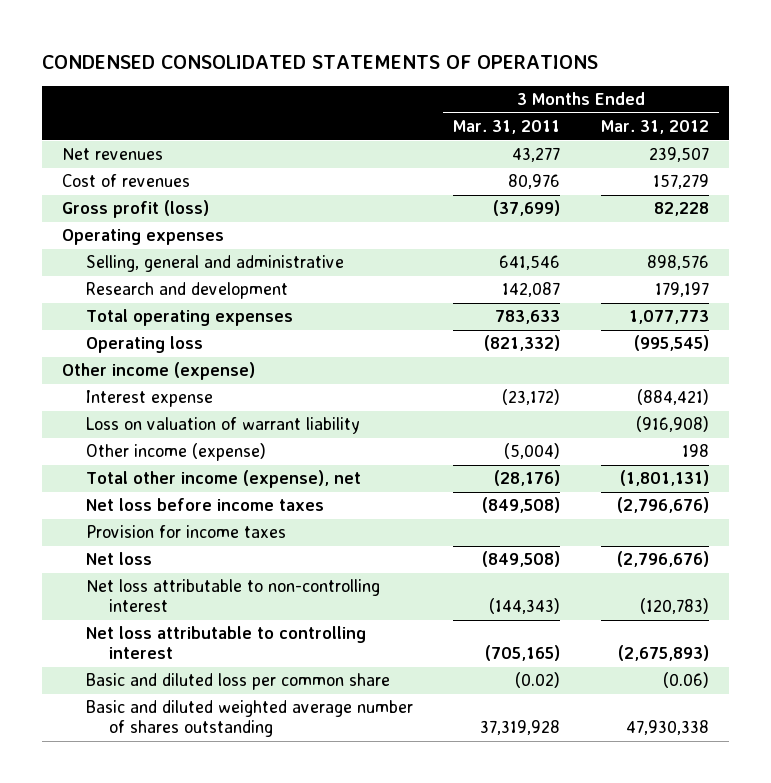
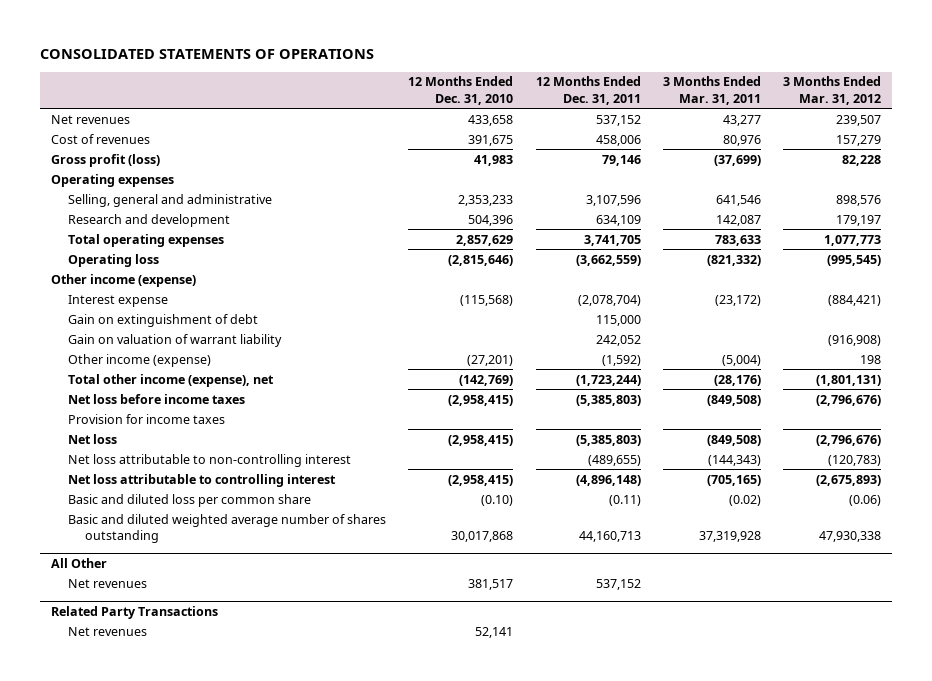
- CONDENSED CONSOLIDATED STATEMENTS OF OPERATIONS
+ CONSOLIDATED STATEMENTS OF OPERATIONS
- | 3 Months Ended Mar. 31, 2011 | 3 Months Ended Mar. 31, 2012
+ | 12 Months Ended Dec. 31, 2010 | 12 Months Ended Dec. 31, 2011 | 3 Months Ended Mar. 31, 2011 | 3 Months Ended Mar. 31, 2012
- Loss on valuation of warrant liability | | (916,908)
+ Gain on extinguishment of debt | | 115,000 | |
+ Gain on valuation of warrant liability | | 242,052 | | (916,908)
+ All Other
+ Net revenues | 381,517 | 537,152 | |
+ Related Party Transactions
+ Net revenues | 52,141 | | |

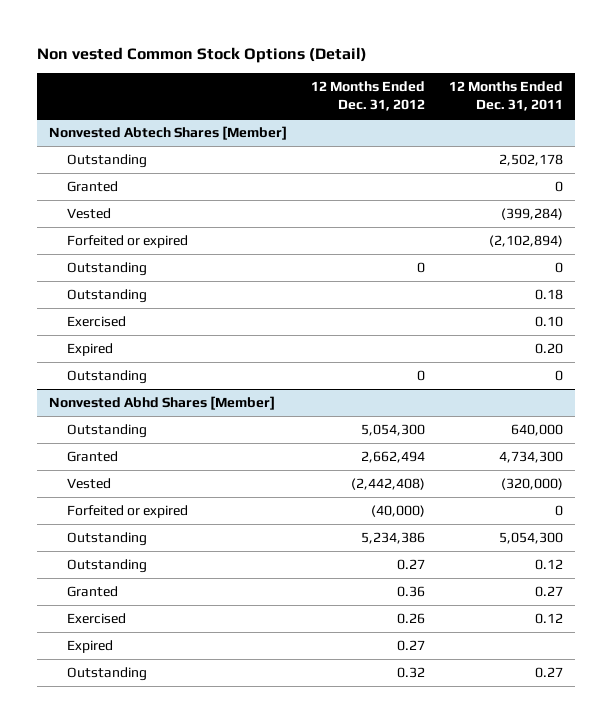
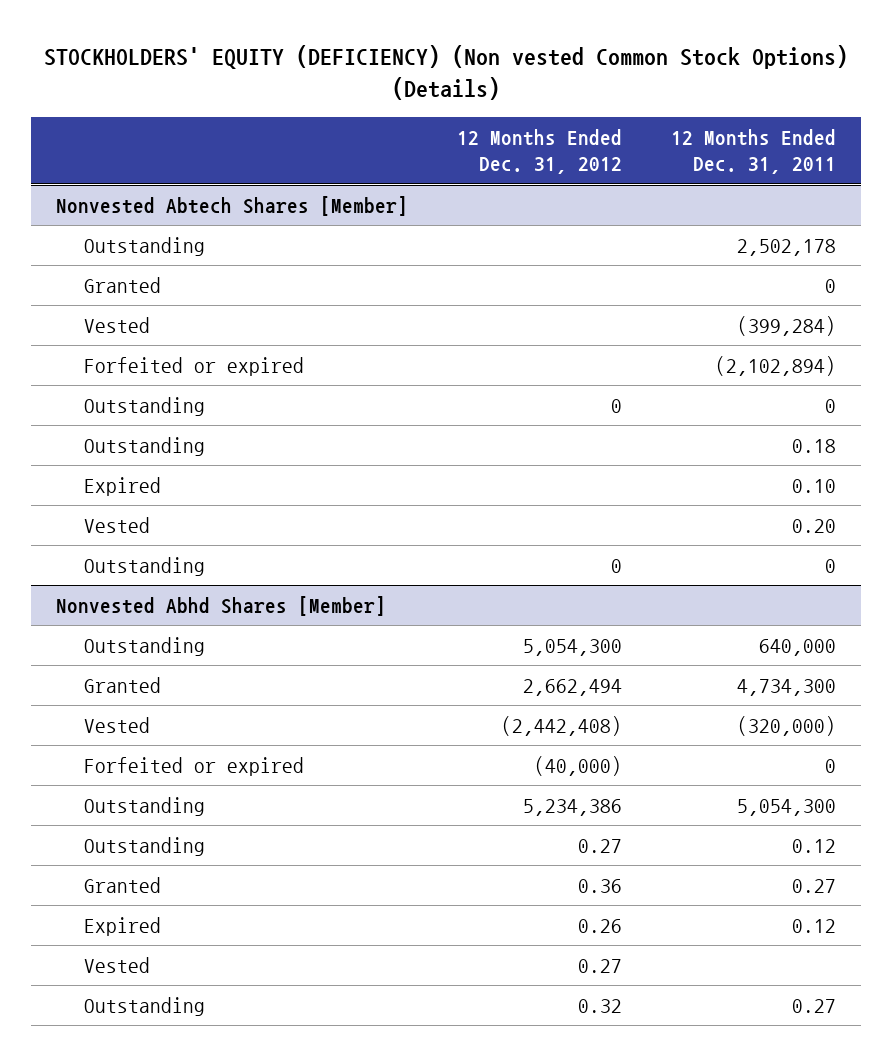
- Non vested Common Stock Options (Detail)
+ STOCKHOLDERS' EQUITY (DEFICIENCY) (Non vested Common Stock Options) (Details)
@ Nonvested Abtech Shares [Member]
- Exercised | | 0.10
- Expired | | 0.20
+ Expired | | 0.10
+ Vested | | 0.20
@ Nonvested Abhd Shares [Member]
- Exercised | 0.26 | 0.12
- Expired | 0.27 |
+ Expired | 0.26 | 0.12
+ Vested | 0.27 |

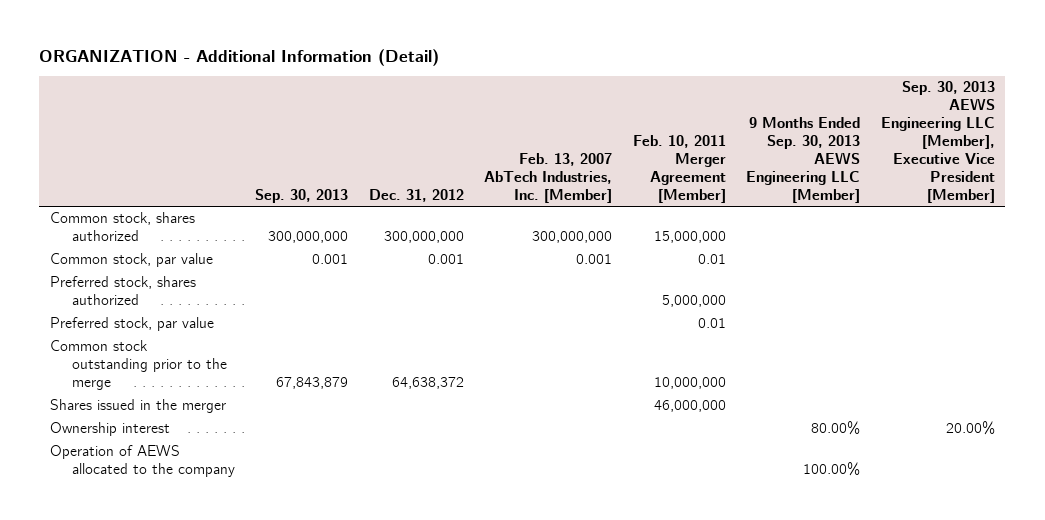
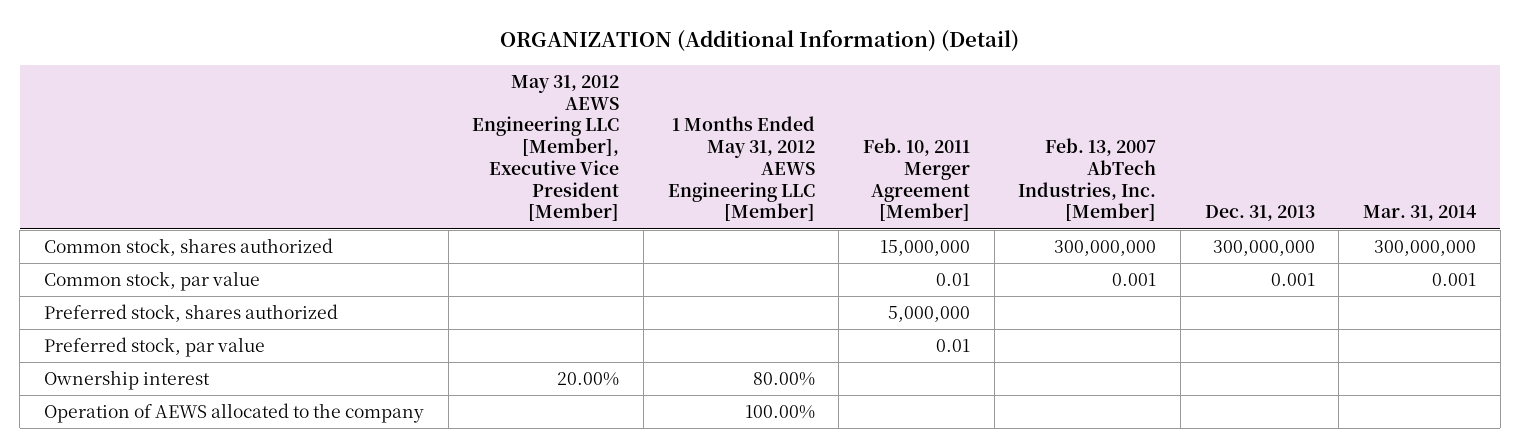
- ORGANIZATION - Additional Information (Detail)
+ ORGANIZATION (Additional Information) (Detail)
- | Sep. 30, 2013 | Dec. 31, 2012 | Feb. 13, 2007 AbTech Industries, Inc. [Member] | Feb. 10, 2011 Merger Agreement [Member] | 9 Months Ended Sep. 30, 2013 AEWS Engineering LLC [Member] | Sep. 30, 2013 AEWS Engineering LLC [Member], Executive Vice President [Member]
+ | May 31, 2012 AEWS Engineering LLC [Member], Executive Vice President [Member] | 1 Months Ended May 31, 2012 AEWS Engineering LLC [Member] | Feb. 10, 2011 Merger Agreement [Member] | Feb. 13, 2007 AbTech Industries, Inc. [Member] | Dec. 31, 2013 | Mar. 31, 2014
- Common stock outstanding prior to the merge | 67,843,879 | 64,638,372 | | 10,000,000 | |
- Shares issued in the merger | | | | 46,000,000 | |

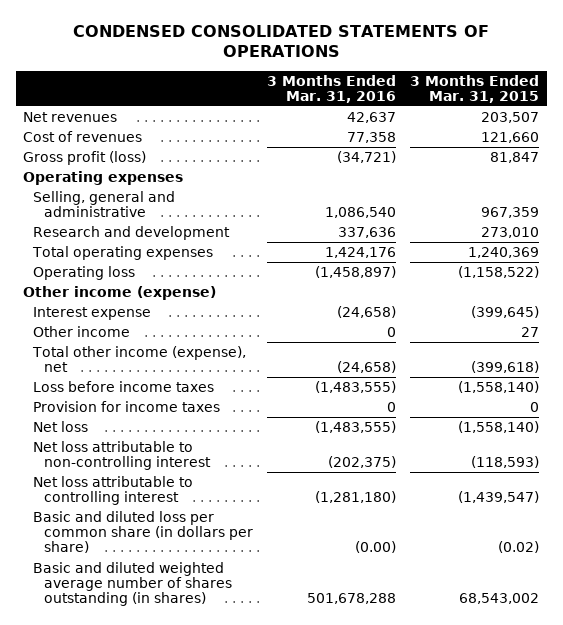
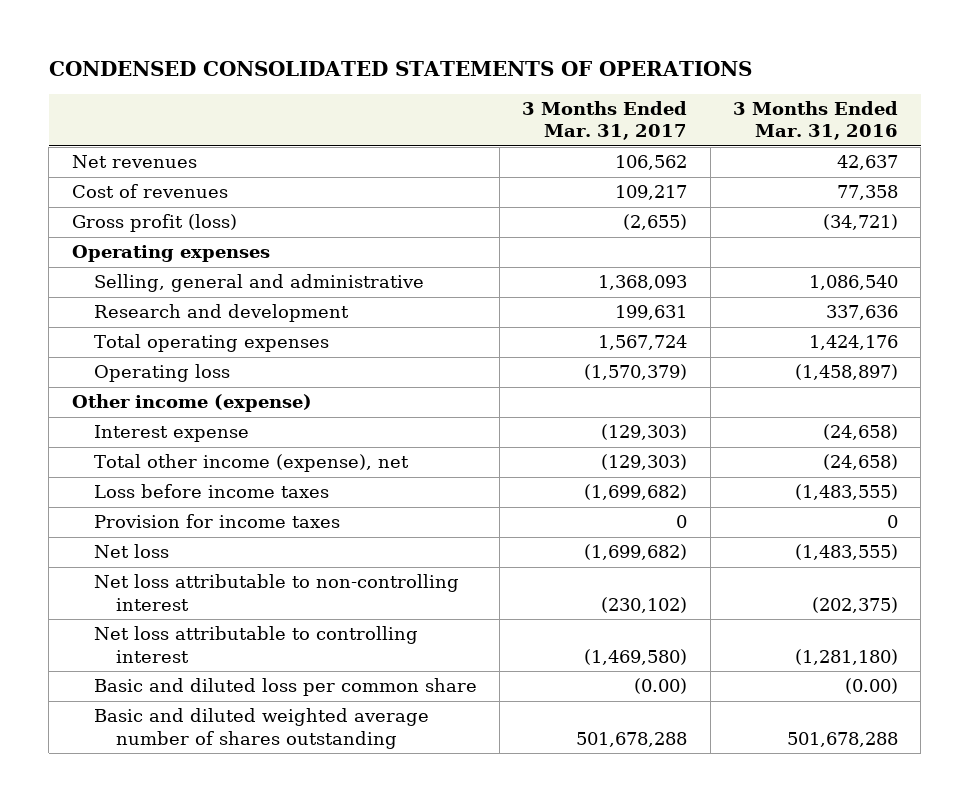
- | 3 Months Ended Mar. 31, 2016 | 3 Months Ended Mar. 31, 2015
+ | 3 Months Ended Mar. 31, 2017 | 3 Months Ended Mar. 31, 2016
- Other income | 0 | 27
- Basic and diluted loss per common share (in dollars per share) | (0.00) | (0.02)
- Basic and diluted weighted average number of shares outstanding (in shares) | 501,678,288 | 68,543,002
+ Basic and diluted loss per common share | (0.00) | (0.00)
+ Basic and diluted weighted average number of shares outstanding | 501,678,288 | 501,678,288

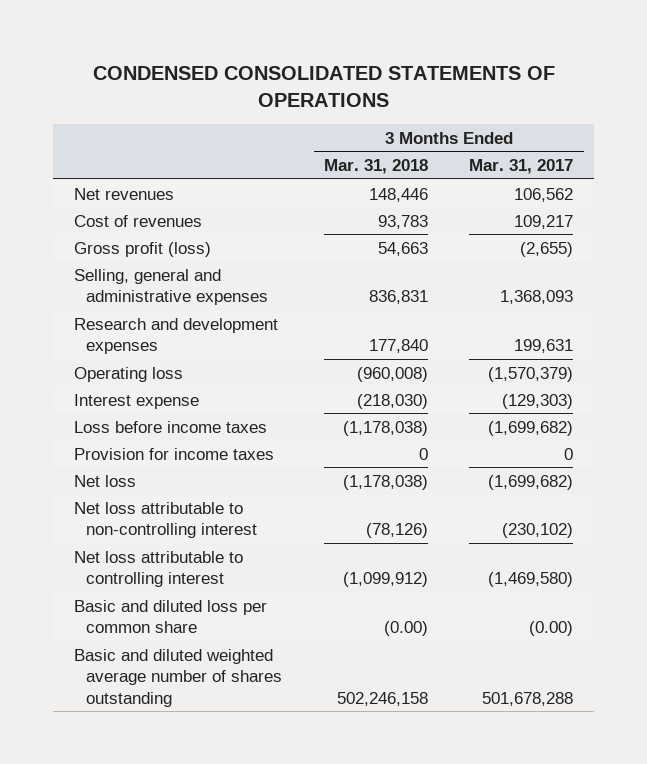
- | 3 Months Ended Mar. 31, 2017 | 3 Months Ended Mar. 31, 2016
+ | 3 Months Ended Mar. 31, 2018 | 3 Months Ended Mar. 31, 2017
- Operating expenses
- Selling, general and administrative | 1,368,093 | 1,086,540
- Research and development | 199,631 | 337,636
- Total operating expenses | 1,567,724 | 1,424,176
+ Selling, general and administrative expenses | 836,831 | 1,368,093
+ Research and development expenses | 177,840 | 199,631
- Other income (expense)
- Total other income (expense), net | (129,303) | (24,658)

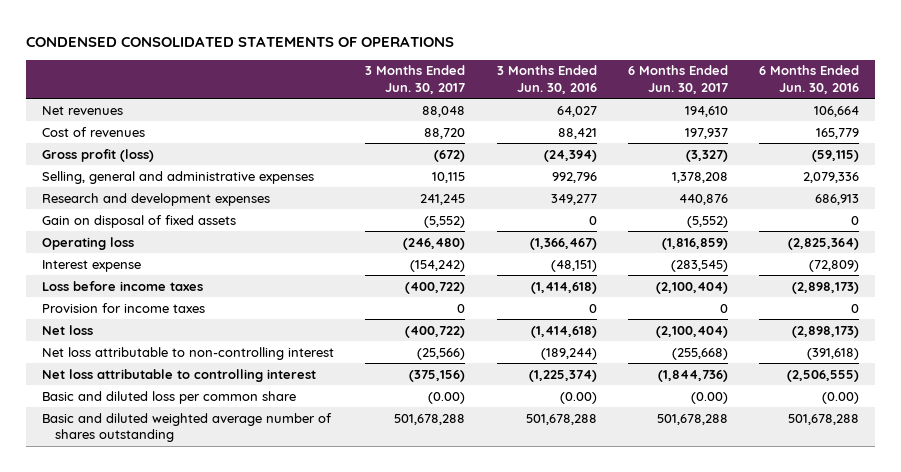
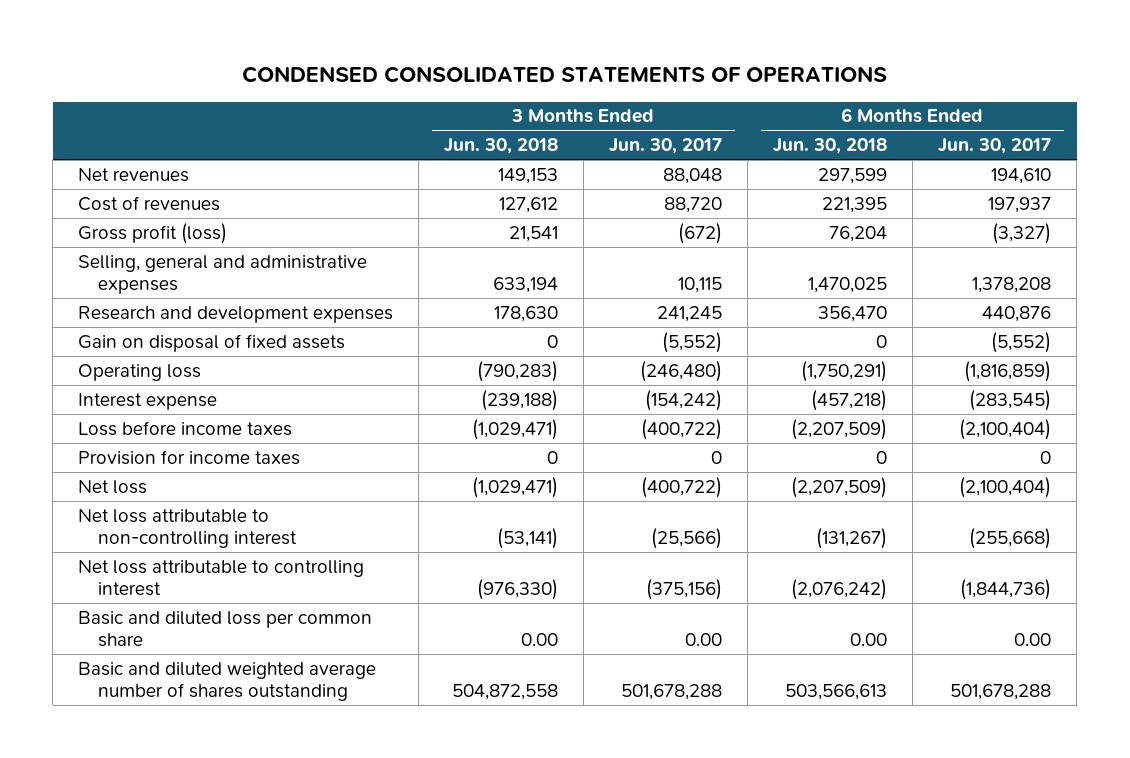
- | 3 Months Ended Jun. 30, 2017 | 3 Months Ended Jun. 30, 2016 | 6 Months Ended Jun. 30, 2017 | 6 Months Ended Jun. 30, 2016
+ | 3 Months Ended Jun. 30, 2018 | 3 Months Ended Jun. 30, 2017 | 6 Months Ended Jun. 30, 2018 | 6 Months Ended Jun. 30, 2017
- Basic and diluted loss per common share | (0.00) | (0.00) | (0.00) | (0.00)
+ Basic and diluted loss per common share | 0.00 | 0.00 | 0.00 | 0.00

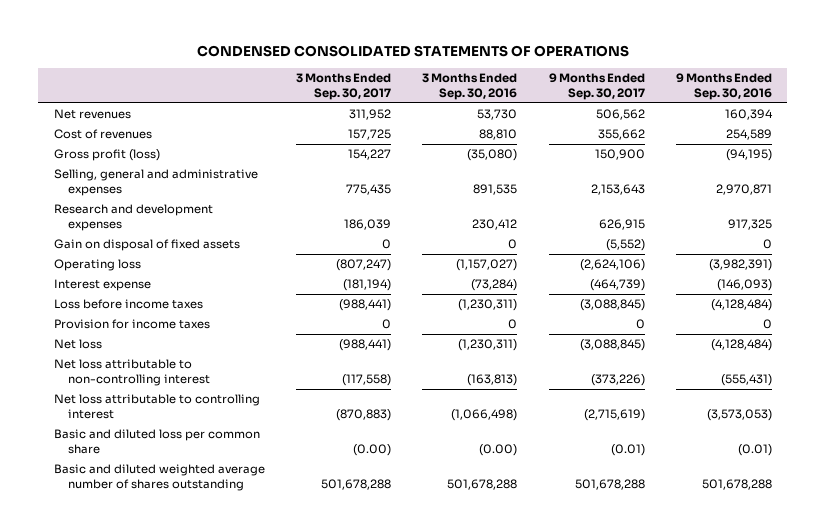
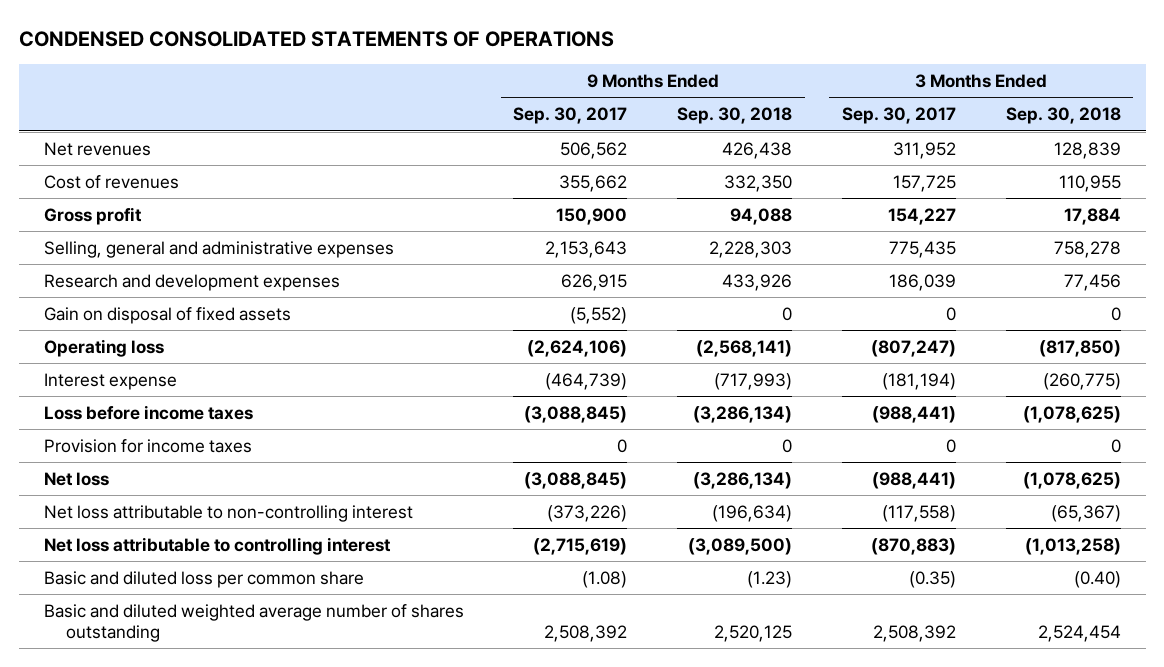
- | 3 Months Ended Sep. 30, 2017 | 3 Months Ended Sep. 30, 2016 | 9 Months Ended Sep. 30, 2017 | 9 Months Ended Sep. 30, 2016
+ | 9 Months Ended Sep. 30, 2017 | 9 Months Ended Sep. 30, 2018 | 3 Months Ended Sep. 30, 2017 | 3 Months Ended Sep. 30, 2018
- Gross profit (loss) | 154,227 | (35,080) | 150,900 | (94,195)
+ Gross profit | 150,900 | 94,088 | 154,227 | 17,884
- Basic and diluted loss per common share | (0.00) | (0.00) | (0.01) | (0.01)
- Basic and diluted weighted average number of shares outstanding | 501,678,288 | 501,678,288 | 501,678,288 | 501,678,288
+ Basic and diluted loss per common share | (1.08) | (1.23) | (0.35) | (0.40)
+ Basic and diluted weighted average number of shares outstanding | 2,508,392 | 2,520,125 | 2,508,392 | 2,524,454

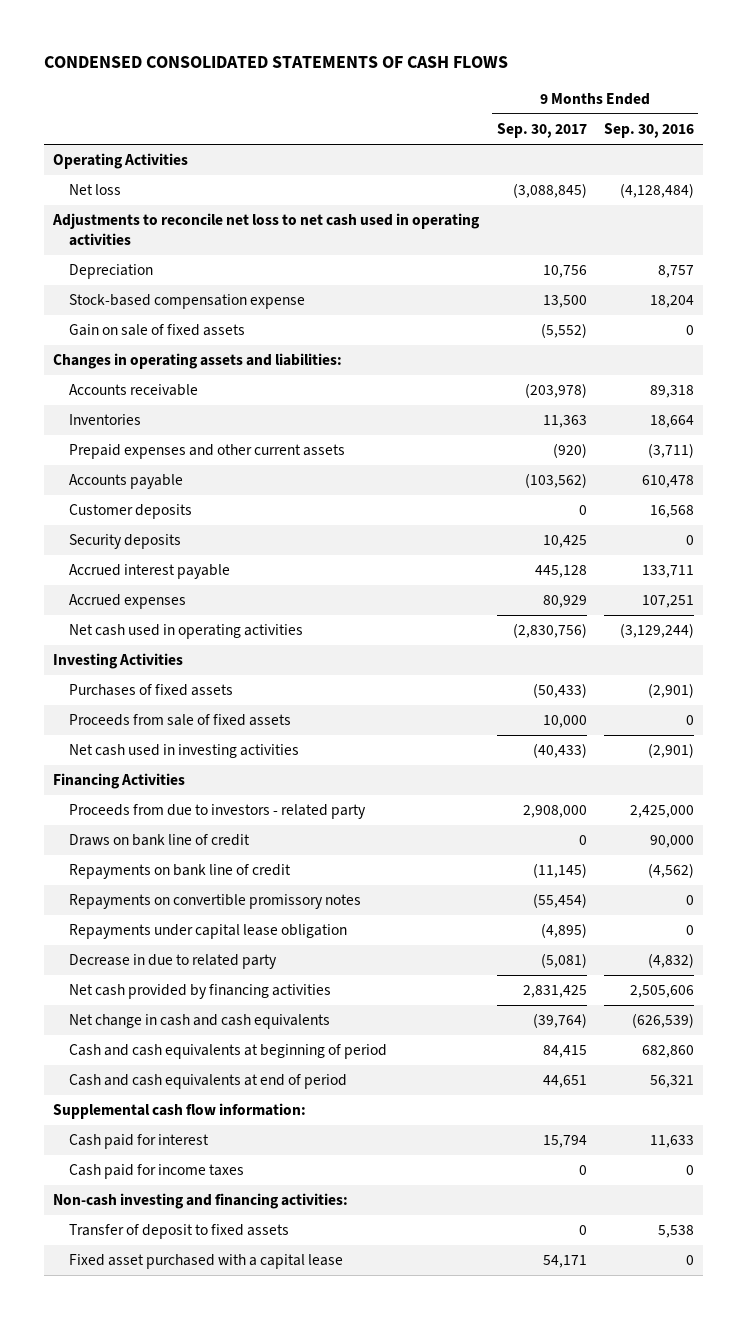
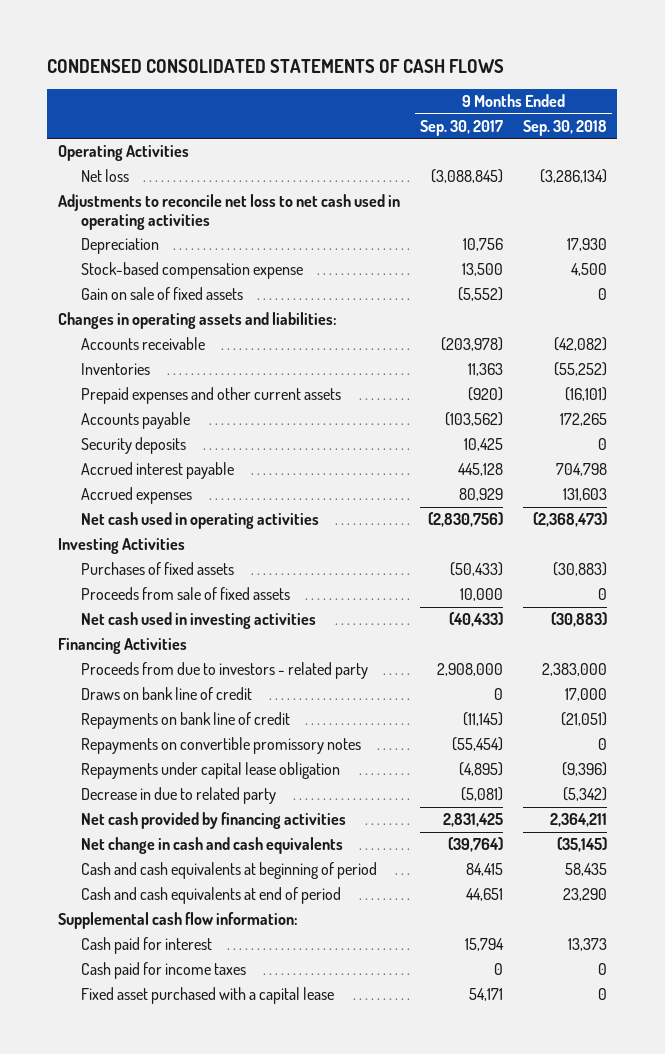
- | 9 Months Ended Sep. 30, 2017 | 9 Months Ended Sep. 30, 2016
+ | 9 Months Ended Sep. 30, 2017 | 9 Months Ended Sep. 30, 2018
- Customer deposits | 0 | 16,568
- Non-cash investing and financing activities:
- Transfer of deposit to fixed assets | 0 | 5,538

